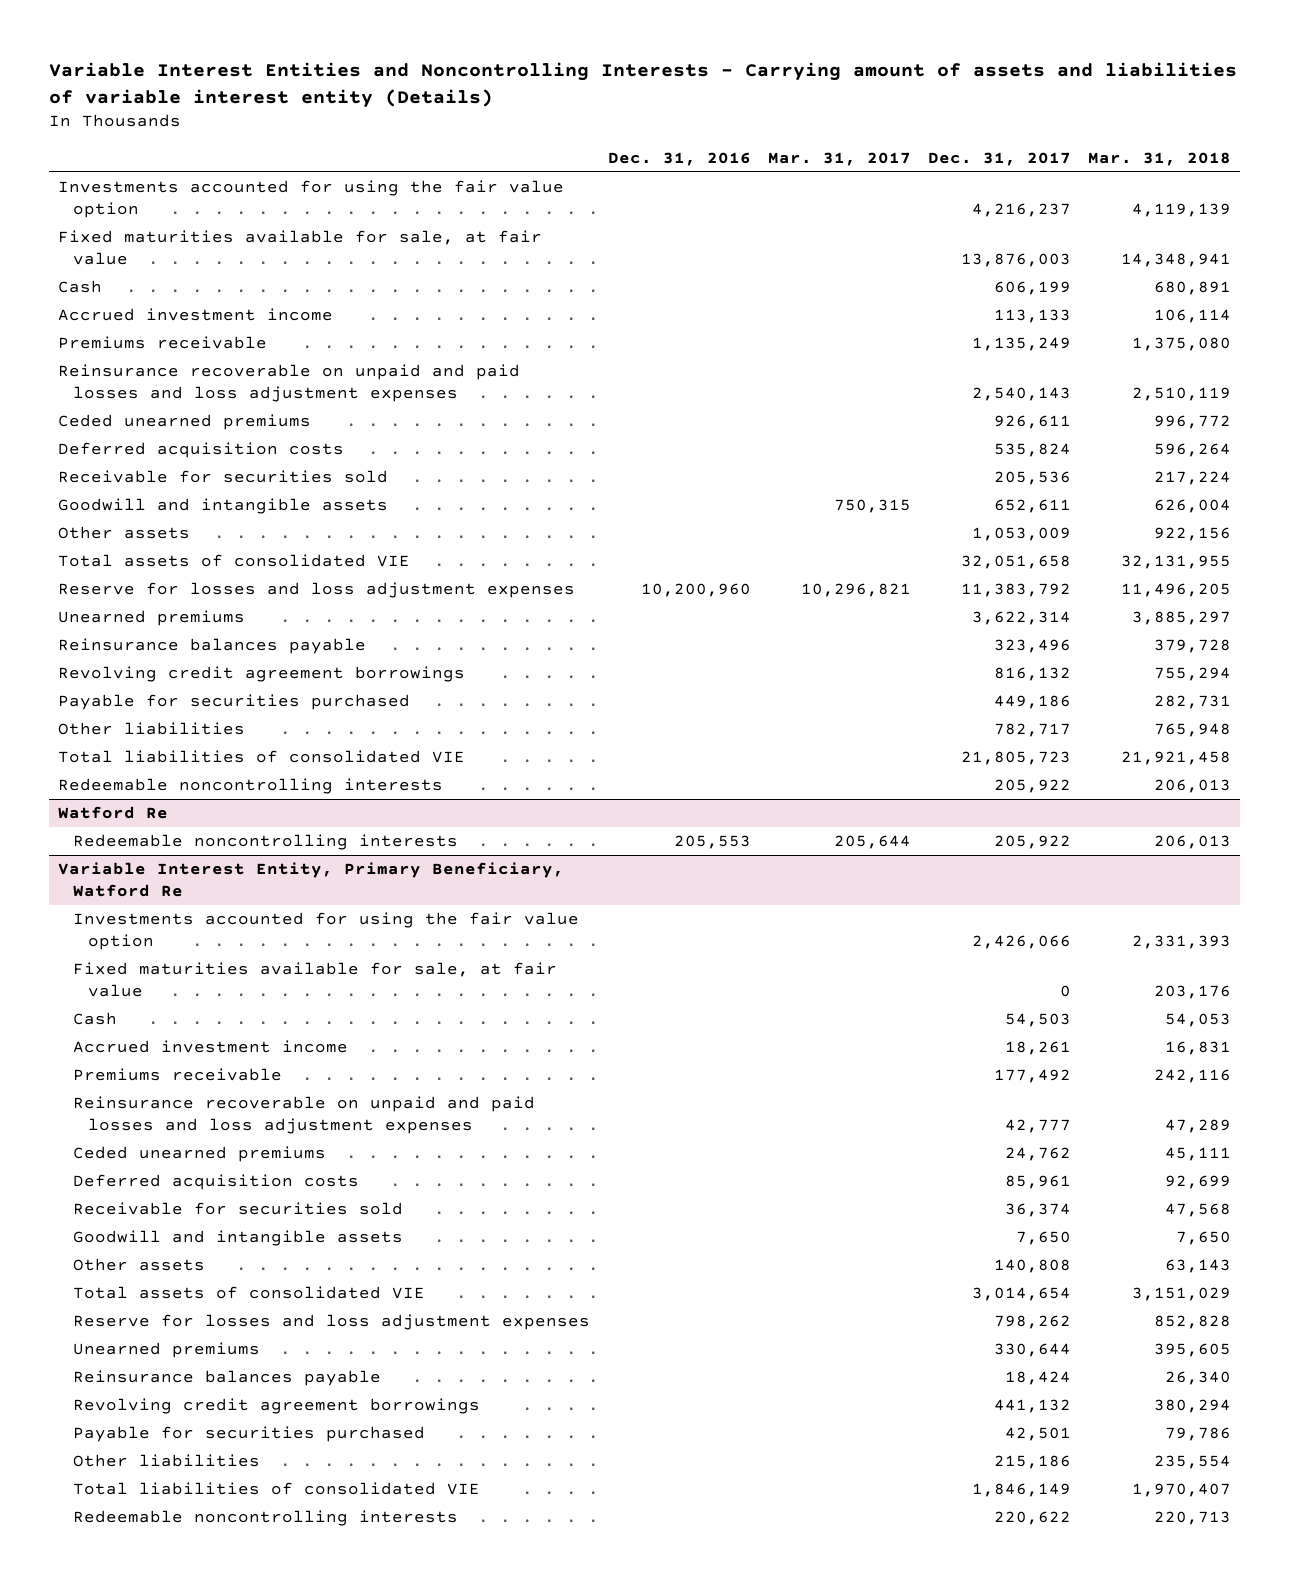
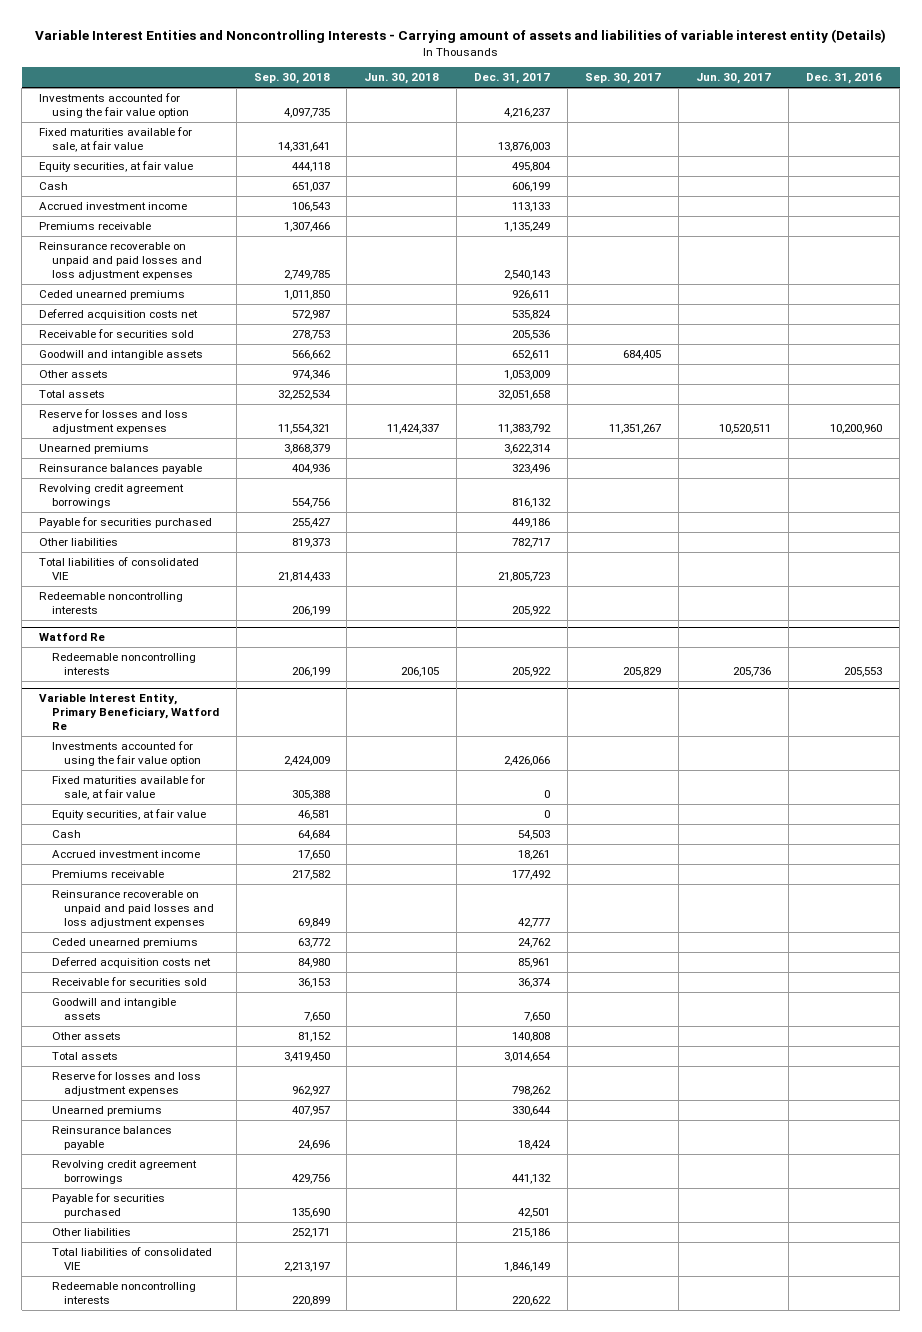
- | Dec. 31, 2016 | Mar. 31, 2017 | Dec. 31, 2017 | Mar. 31, 2018
+ | Sep. 30, 2018 | Jun. 30, 2018 | Dec. 31, 2017 | Sep. 30, 2017 | Jun. 30, 2017 | Dec. 31, 2016
+ Equity securities, at fair value | 444,118 | | 495,804 | | |
- Deferred acquisition costs | | | 535,824 | 596,264
+ Deferred acquisition costs net | 572,987 | | 535,824 | | |
- Total assets of consolidated VIE | | | 32,051,658 | 32,131,955
+ Total assets | 32,252,534 | | 32,051,658 | | |
@ Variable Interest Entity, Primary Beneficiary, Watford Re
+ Equity securities, at fair value | 46,581 | | 0 | | |
- Deferred acquisition costs | | | 85,961 | 92,699
+ Deferred acquisition costs net | 84,980 | | 85,961 | | |
- Total assets of consolidated VIE | | | 3,014,654 | 3,151,029
+ Total assets | 3,419,450 | | 3,014,654 | | |

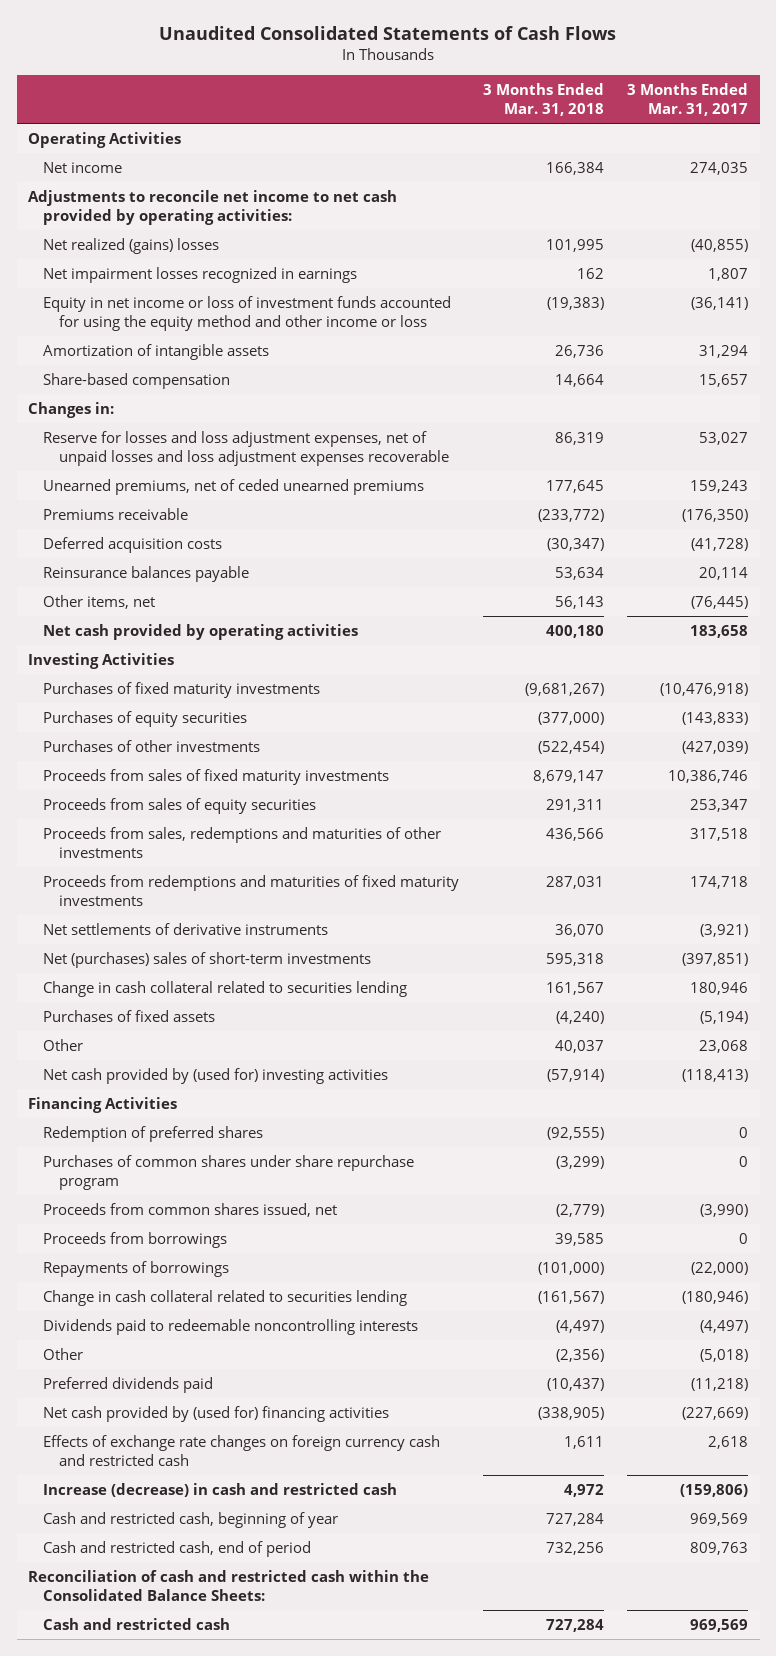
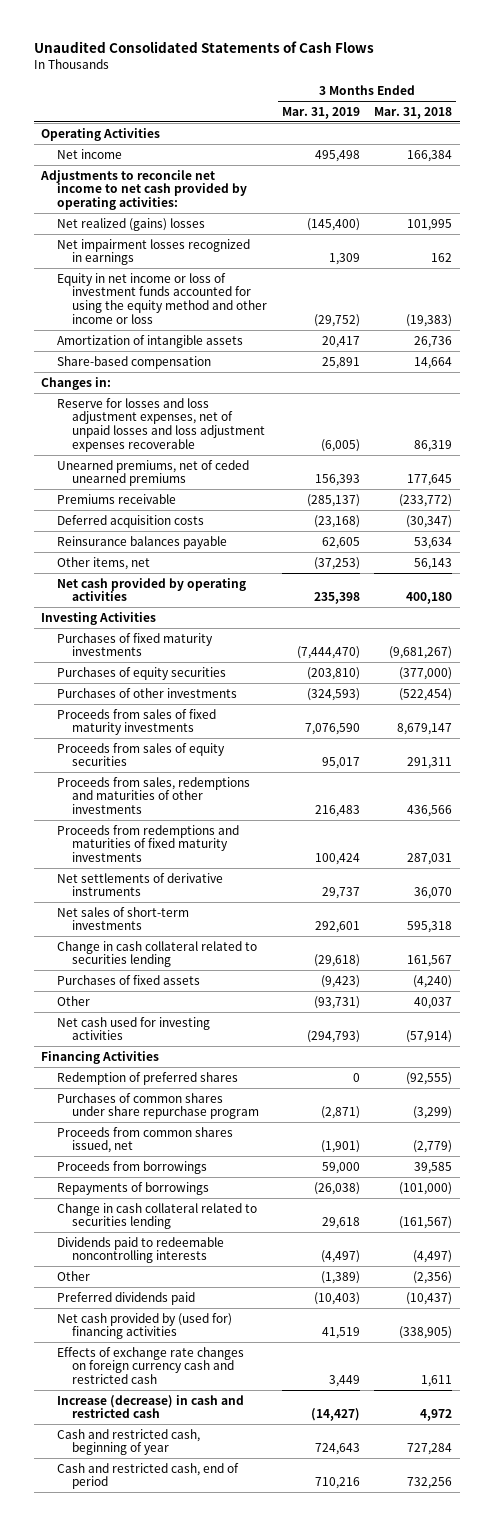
- | 3 Months Ended Mar. 31, 2018 | 3 Months Ended Mar. 31, 2017
+ | 3 Months Ended Mar. 31, 2019 | 3 Months Ended Mar. 31, 2018
- Net (purchases) sales of short-term investments | 595,318 | (397,851)
+ Net sales of short-term investments | 292,601 | 595,318
- Net cash provided by (used for) investing activities | (57,914) | (118,413)
+ Net cash used for investing activities | (294,793) | (57,914)
- Reconciliation of cash and restricted cash within the Consolidated Balance Sheets:
- Cash and restricted cash | 727,284 | 969,569

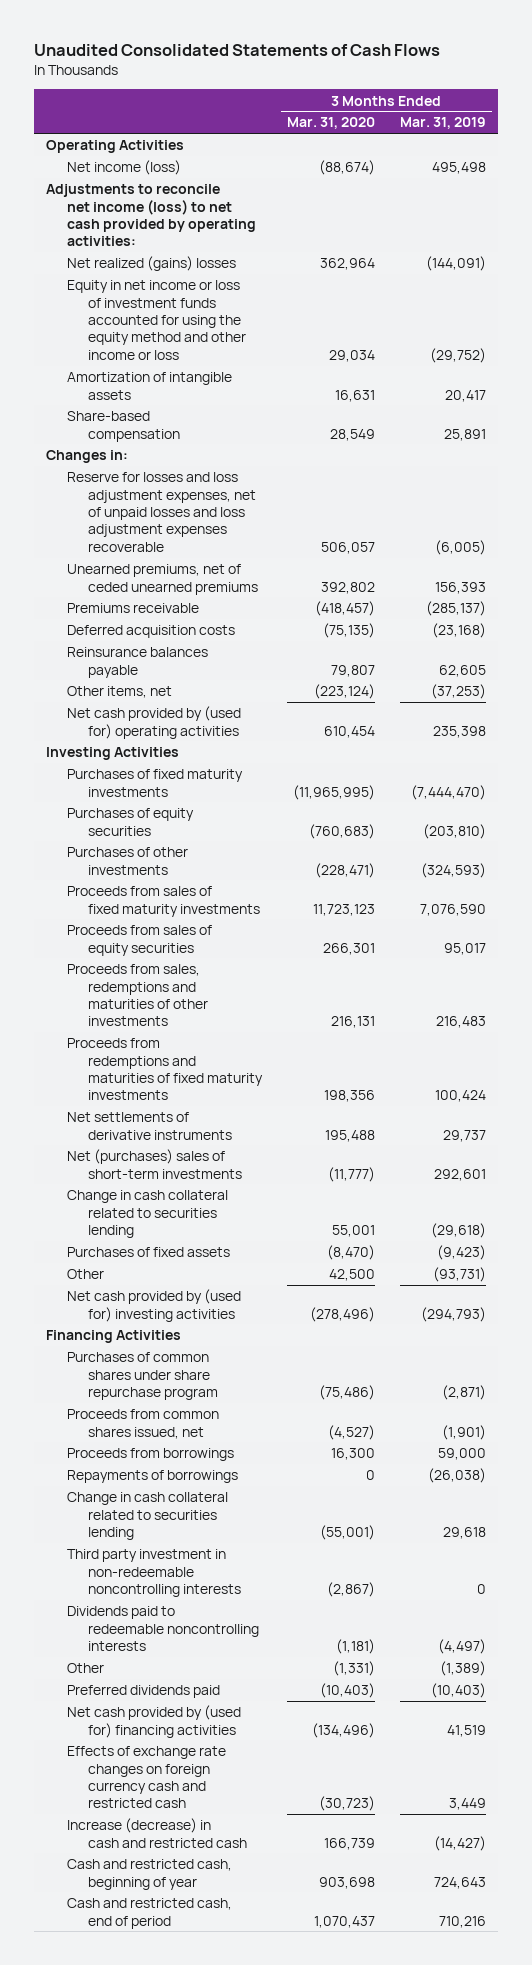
- | 3 Months Ended Mar. 31, 2019 | 3 Months Ended Mar. 31, 2018
+ | 3 Months Ended Mar. 31, 2020 | 3 Months Ended Mar. 31, 2019
- Net income | 495,498 | 166,384
- Adjustments to reconcile net income to net cash provided by operating activities:
- Net realized (gains) losses | (145,400) | 101,995
- Net impairment losses recognized in earnings | 1,309 | 162
+ Net income (loss) | (88,674) | 495,498
+ Adjustments to reconcile net income (loss) to net cash provided by operating activities:
+ Net realized (gains) losses | 362,964 | (144,091)
- Net cash provided by operating activities | 235,398 | 400,180
+ Net cash provided by (used for) operating activities | 610,454 | 235,398
- Net sales of short-term investments | 292,601 | 595,318
+ Net (purchases) sales of short-term investments | (11,777) | 292,601
- Net cash used for investing activities | (294,793) | (57,914)
+ Net cash provided by (used for) investing activities | (278,496) | (294,793)
- Redemption of preferred shares | 0 | (92,555)
+ Third party investment in non-redeemable noncontrolling interests | (2,867) | 0

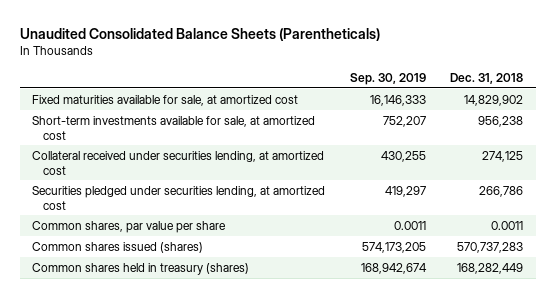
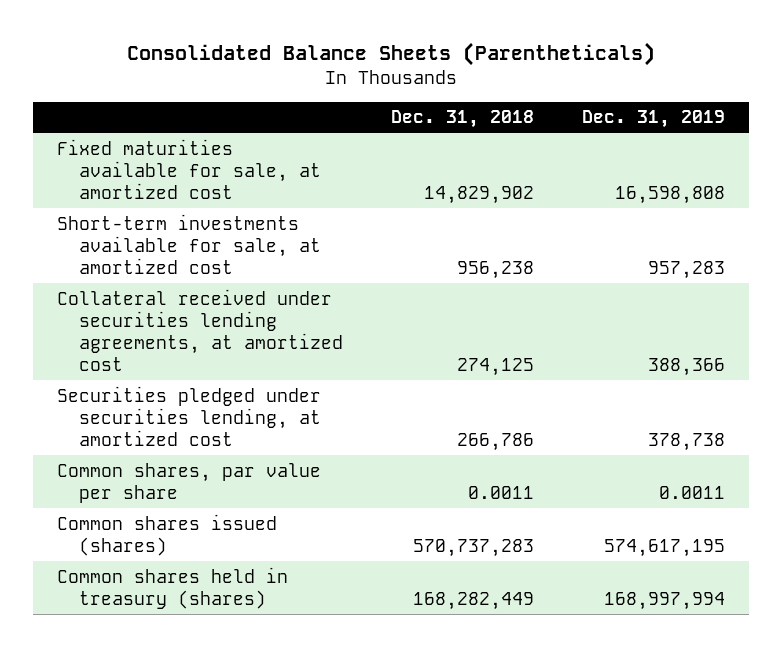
- Unaudited Consolidated Balance Sheets (Parentheticals)
+ Consolidated Balance Sheets (Parentheticals)
- | Sep. 30, 2019 | Dec. 31, 2018
+ | Dec. 31, 2018 | Dec. 31, 2019
- Collateral received under securities lending, at amortized cost | 430,255 | 274,125
+ Collateral received under securities lending agreements, at amortized cost | 274,125 | 388,366

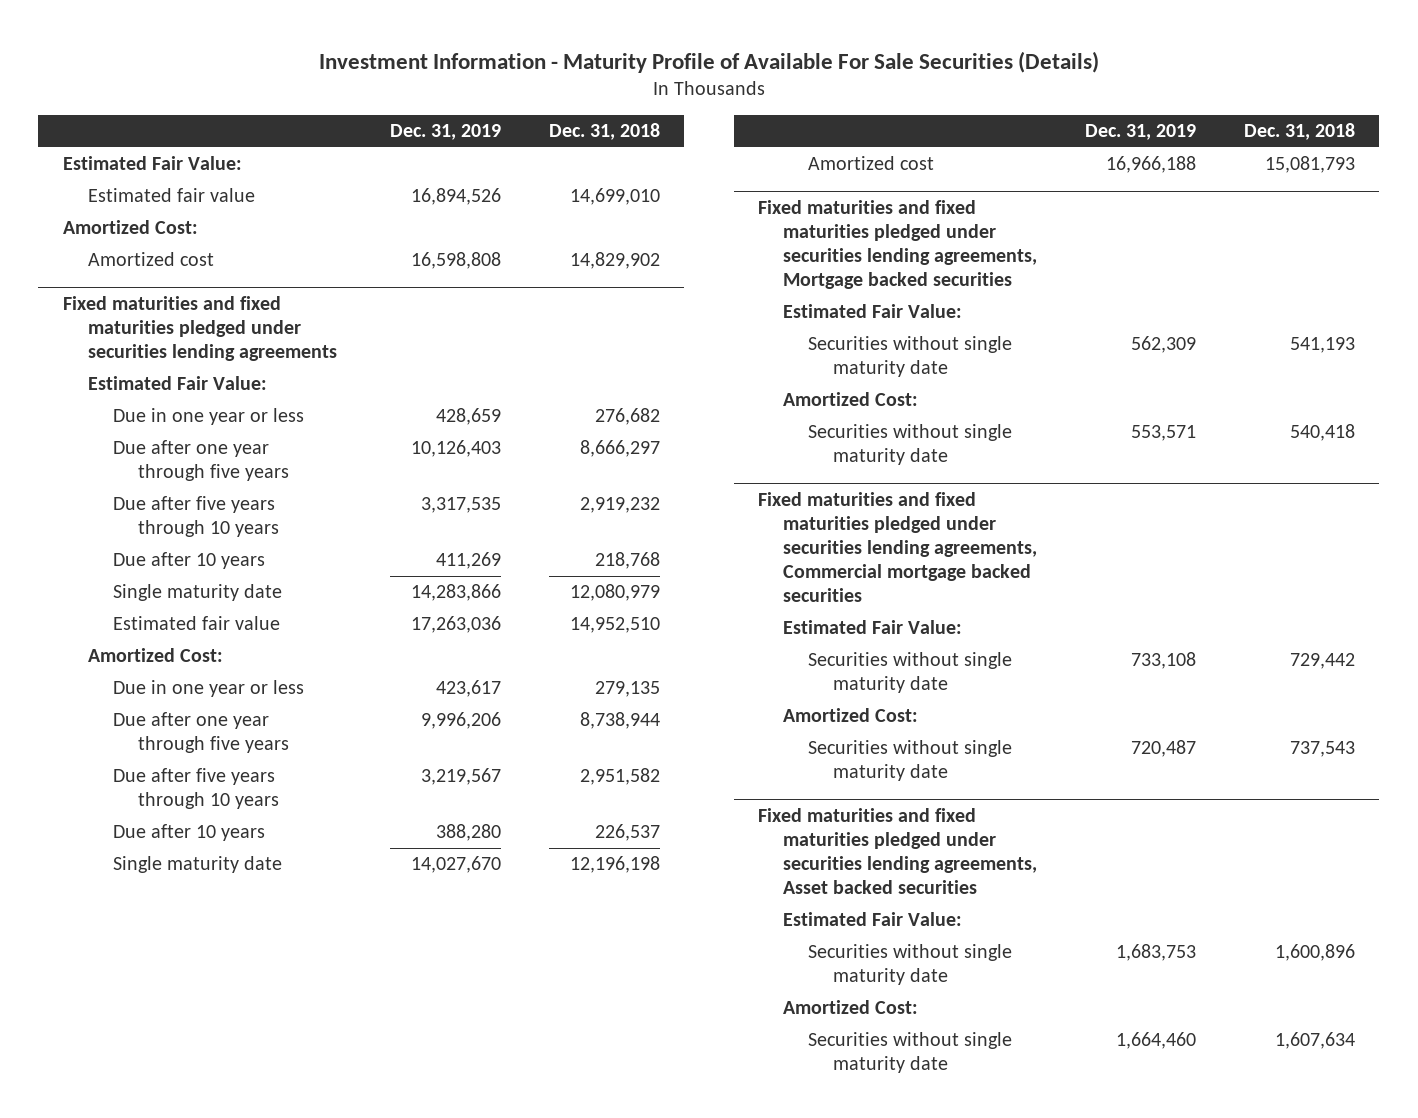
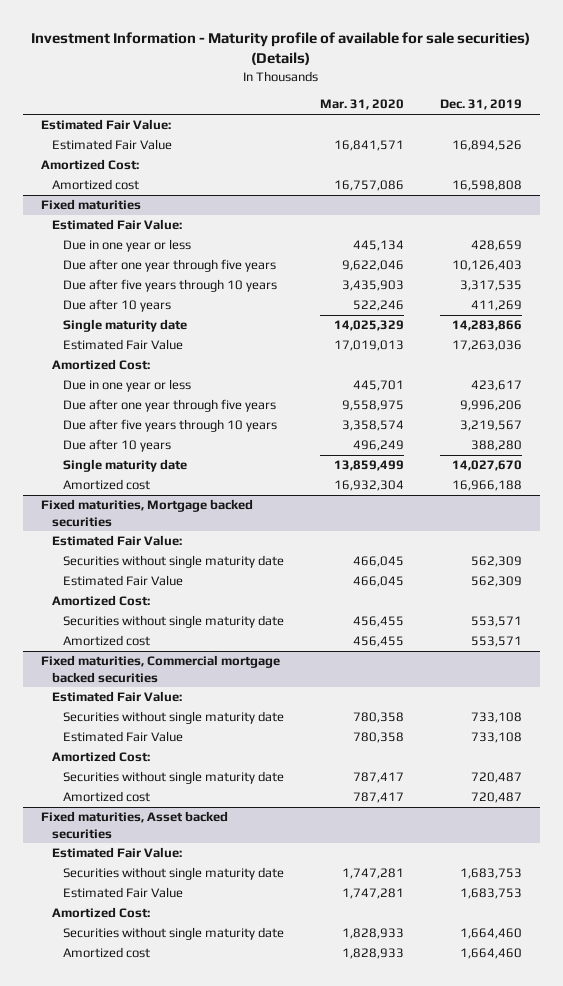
- Investment Information - Maturity Profile of Available For Sale Securities (Details)
+ Investment Information - Maturity profile of available for sale securities) (Details)
- | Dec. 31, 2019 | Dec. 31, 2018
+ | Mar. 31, 2020 | Dec. 31, 2019
- Estimated fair value | 16,894,526 | 14,699,010
+ Estimated Fair Value | 16,841,571 | 16,894,526
- Fixed maturities and fixed maturities pledged under securities lending agreements
+ Fixed maturities
- Estimated fair value | 17,263,036 | 14,952,510
+ Estimated Fair Value | 17,019,013 | 17,263,036
- Fixed maturities and fixed maturities pledged under securities lending agreements, Mortgage backed securities
+ Fixed maturities, Mortgage backed securities
+ Estimated Fair Value | 466,045 | 562,309
- Fixed maturities and fixed maturities pledged under securities lending agreements, Commercial mortgage backed securities
+ Amortized cost | 456,455 | 553,571
+ Fixed maturities, Commercial mortgage backed securities
+ Estimated Fair Value | 780,358 | 733,108
- Fixed maturities and fixed maturities pledged under securities lending agreements, Asset backed securities
+ Amortized cost | 787,417 | 720,487
+ Fixed maturities, Asset backed securities
+ Estimated Fair Value | 1,747,281 | 1,683,753
+ Amortized cost | 1,828,933 | 1,664,460

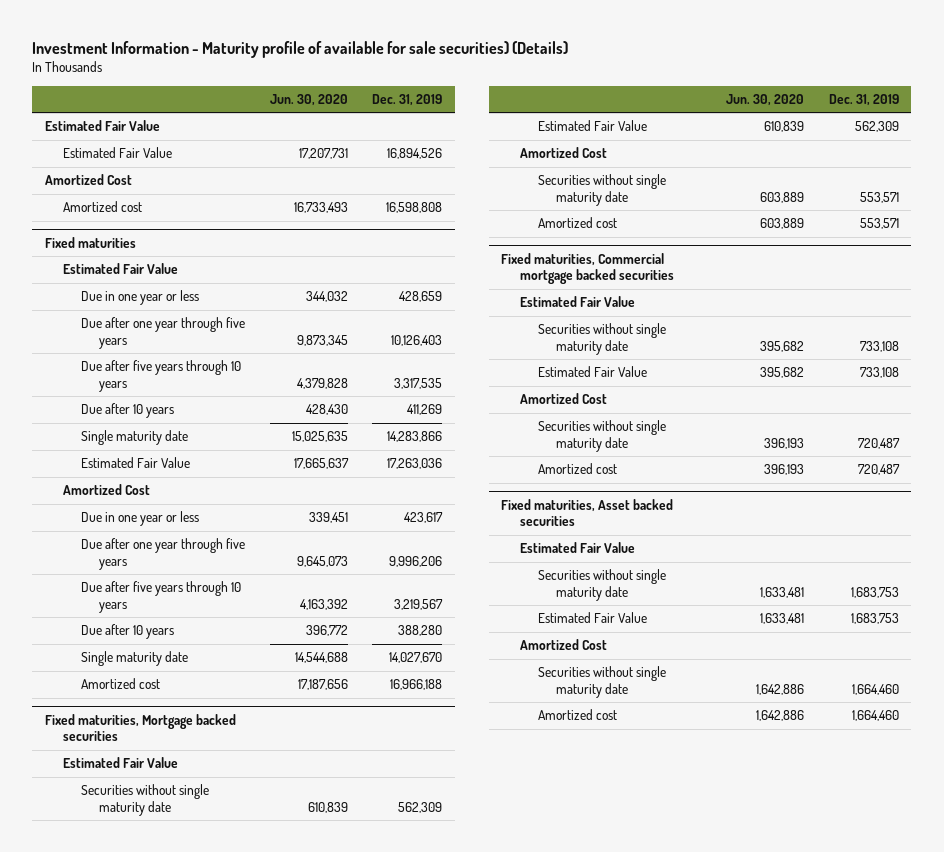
- | Mar. 31, 2020 | Dec. 31, 2019
+ | Jun. 30, 2020 | Dec. 31, 2019
- Estimated Fair Value:
+ Estimated Fair Value
- Amortized Cost:
+ Amortized Cost
@ Fixed maturities
- Estimated Fair Value:
+ Estimated Fair Value
- Amortized Cost:
+ Amortized Cost
@ Fixed maturities, Mortgage backed securities
- Estimated Fair Value:
+ Estimated Fair Value
- Amortized Cost:
+ Amortized Cost
@ Fixed maturities, Commercial mortgage backed securities
- Estimated Fair Value:
+ Estimated Fair Value
- Amortized Cost:
+ Amortized Cost
@ Fixed maturities, Asset backed securities
- Estimated Fair Value:
+ Estimated Fair Value
- Amortized Cost:
+ Amortized Cost

